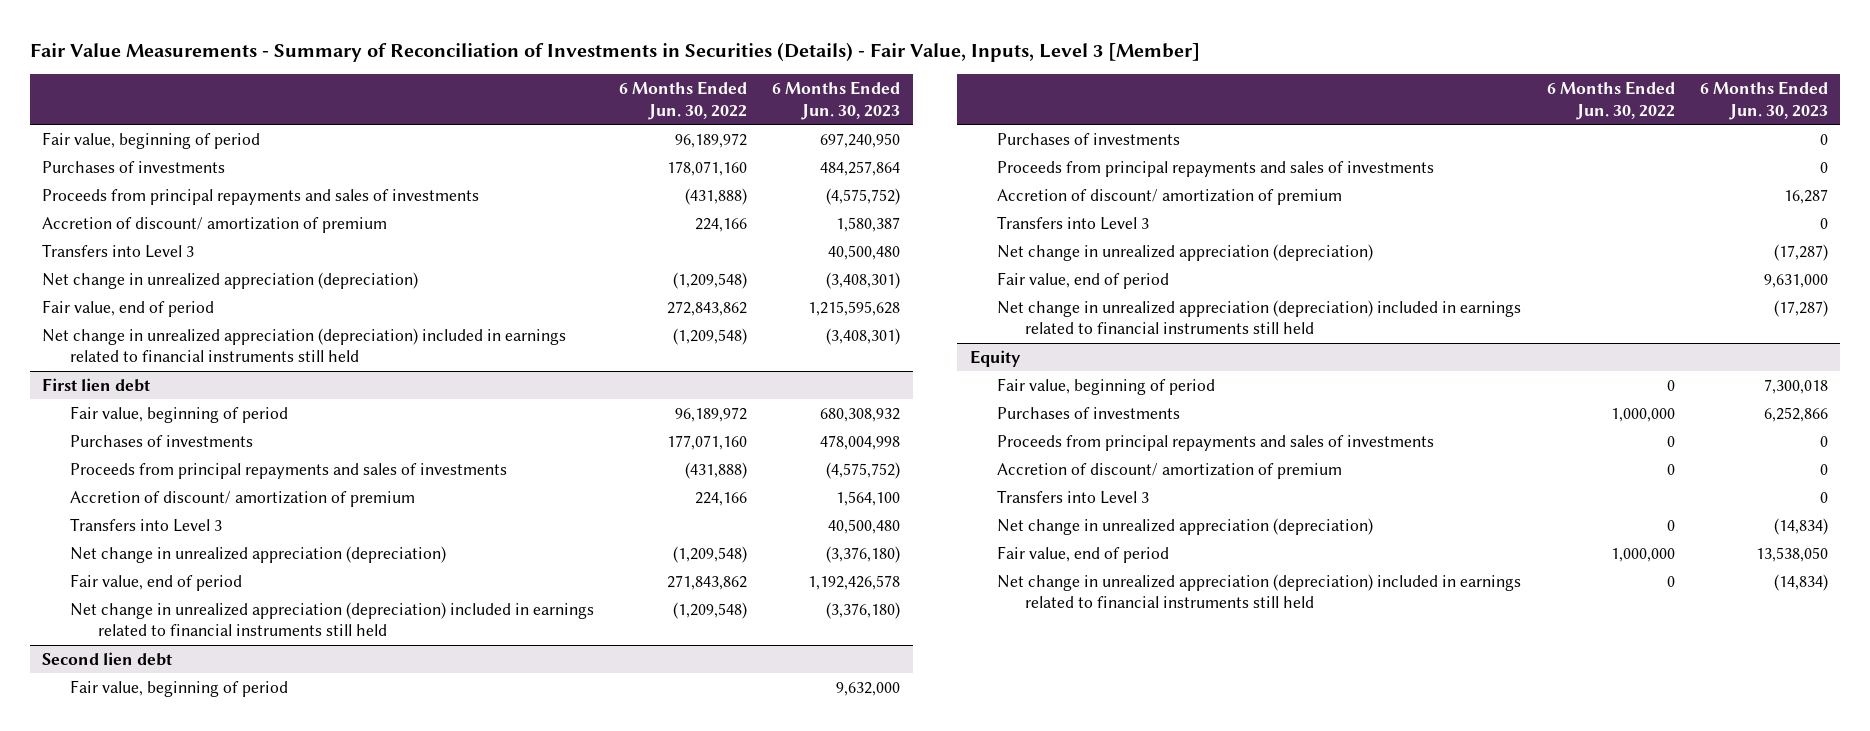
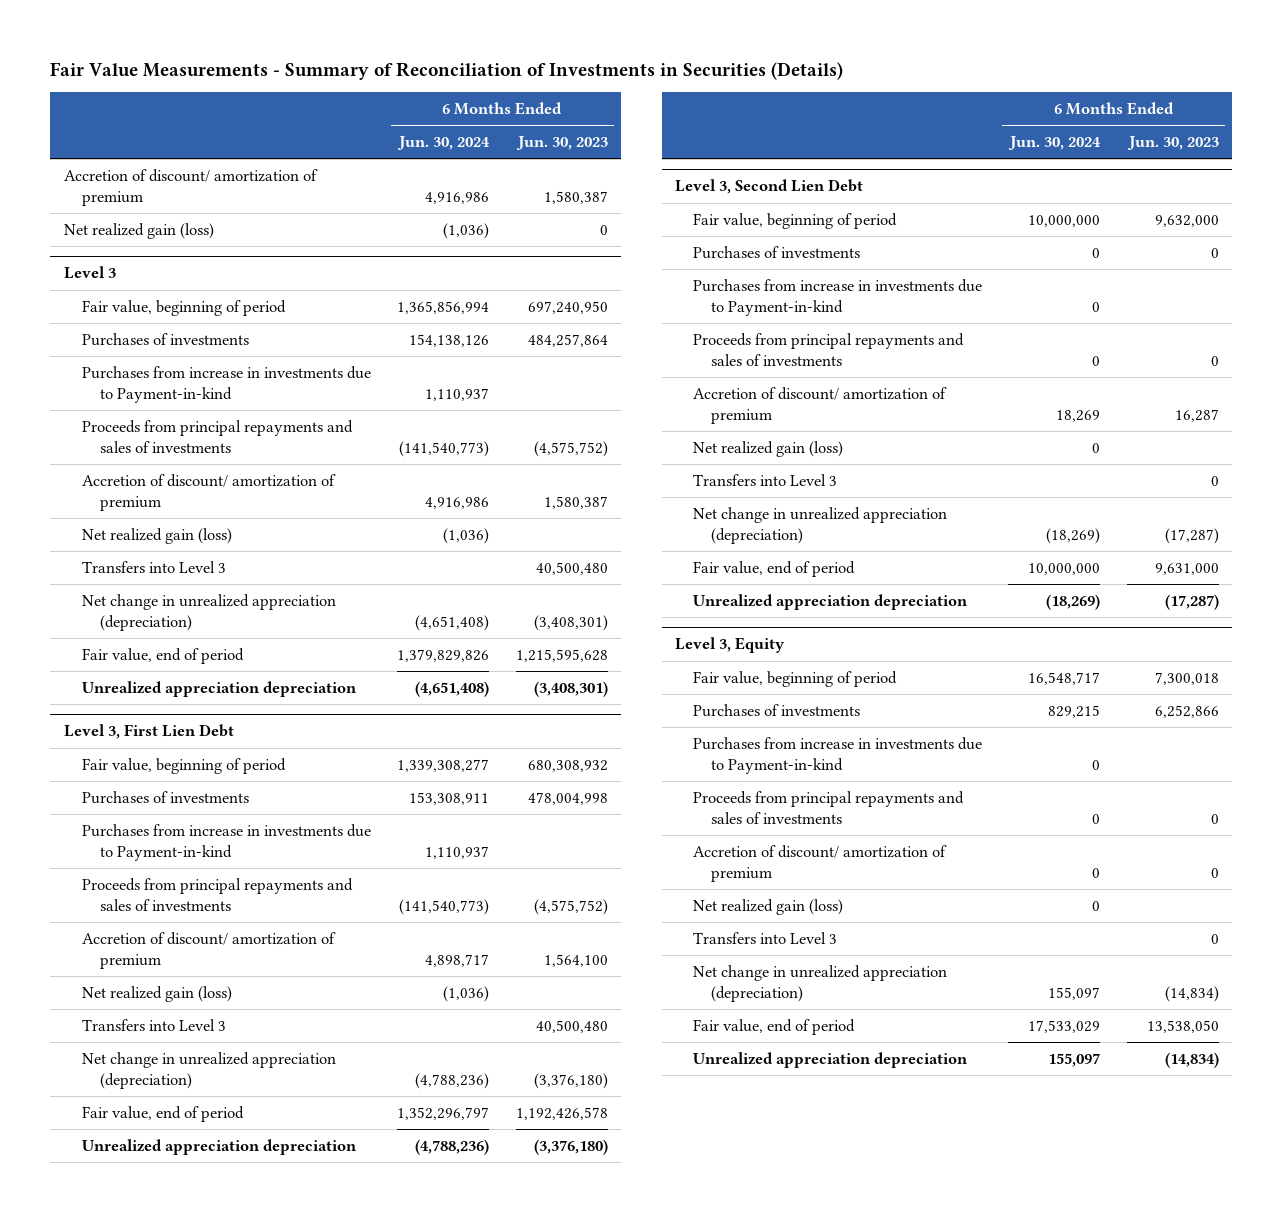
- Fair Value Measurements - Summary of Reconciliation of Investments in Securities (Details) - Fair Value, Inputs, Level 3 [Member]
+ Fair Value Measurements - Summary of Reconciliation of Investments in Securities (Details)
- | 6 Months Ended Jun. 30, 2022 | 6 Months Ended Jun. 30, 2023
+ | 6 Months Ended Jun. 30, 2024 | 6 Months Ended Jun. 30, 2023
+ Accretion of discount/ amortization of premium | 4,916,986 | 1,580,387
+ Net realized gain (loss) | (1,036) | 0
+ Level 3
+ Purchases from increase in investments due to Payment-in-kind | 1,110,937 |
+ Net realized gain (loss) | (1,036) |
- Net change in unrealized appreciation (depreciation) included in earnings related to financial instruments still held | (1,209,548) | (3,408,301)
- First lien debt
+ Unrealized appreciation depreciation | (4,651,408) | (3,408,301)
+ Level 3, First Lien Debt
+ Purchases from increase in investments due to Payment-in-kind | 1,110,937 |
+ Net realized gain (loss) | (1,036) |
- Net change in unrealized appreciation (depreciation) included in earnings related to financial instruments still held | (1,209,548) | (3,376,180)
- Second lien debt
+ Unrealized appreciation depreciation | (4,788,236) | (3,376,180)
+ Level 3, Second Lien Debt
+ Purchases from increase in investments due to Payment-in-kind | 0 |
+ Net realized gain (loss) | 0 |
- Net change in unrealized appreciation (depreciation) included in earnings related to financial instruments still held | | (17,287)
- Equity
+ Unrealized appreciation depreciation | (18,269) | (17,287)
+ Level 3, Equity
+ Purchases from increase in investments due to Payment-in-kind | 0 |
+ Net realized gain (loss) | 0 |
- Net change in unrealized appreciation (depreciation) included in earnings related to financial instruments still held | 0 | (14,834)
+ Unrealized appreciation depreciation | 155,097 | (14,834)

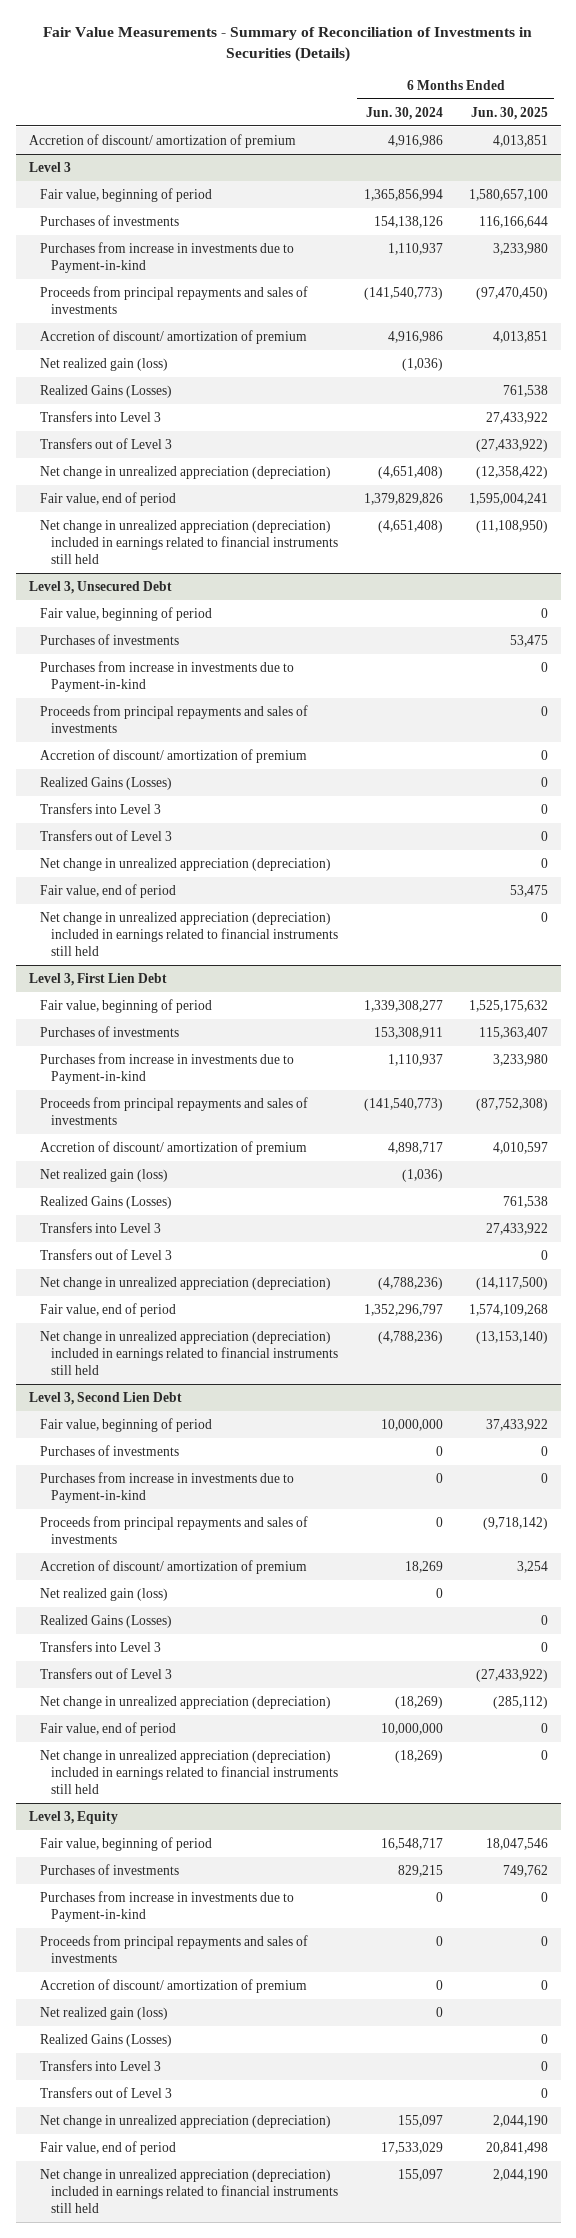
- | 6 Months Ended Jun. 30, 2024 | 6 Months Ended Jun. 30, 2023
+ | 6 Months Ended Jun. 30, 2024 | 6 Months Ended Jun. 30, 2025
- Net realized gain (loss) | (1,036) | 0
@ Level 3
+ Realized Gains (Losses) | | 761,538
+ Transfers out of Level 3 | | (27,433,922)
- Unrealized appreciation depreciation | (4,651,408) | (3,408,301)
+ Net change in unrealized appreciation (depreciation) included in earnings related to financial instruments still held | (4,651,408) | (11,108,950)
+ Level 3, Unsecured Debt
+ Fair value, beginning of period | | 0
+ Purchases of investments | | 53,475
+ Purchases from increase in investments due to Payment-in-kind | | 0
+ Proceeds from principal repayments and sales of investments | | 0
+ Accretion of discount/ amortization of premium | | 0
+ Realized Gains (Losses) | | 0
+ Transfers into Level 3 | | 0
+ Transfers out of Level 3 | | 0
+ Net change in unrealized appreciation (depreciation) | | 0
+ Fair value, end of period | | 53,475
+ Net change in unrealized appreciation (depreciation) included in earnings related to financial instruments still held | | 0
@ Level 3, First Lien Debt
+ Realized Gains (Losses) | | 761,538
+ Transfers out of Level 3 | | 0
- Unrealized appreciation depreciation | (4,788,236) | (3,376,180)
+ Net change in unrealized appreciation (depreciation) included in earnings related to financial instruments still held | (4,788,236) | (13,153,140)
@ Level 3, Second Lien Debt
+ Realized Gains (Losses) | | 0
+ Transfers out of Level 3 | | (27,433,922)
- Unrealized appreciation depreciation | (18,269) | (17,287)
+ Net change in unrealized appreciation (depreciation) included in earnings related to financial instruments still held | (18,269) | 0
@ Level 3, Equity
+ Realized Gains (Losses) | | 0
+ Transfers out of Level 3 | | 0
- Unrealized appreciation depreciation | 155,097 | (14,834)
+ Net change in unrealized appreciation (depreciation) included in earnings related to financial instruments still held | 155,097 | 2,044,190

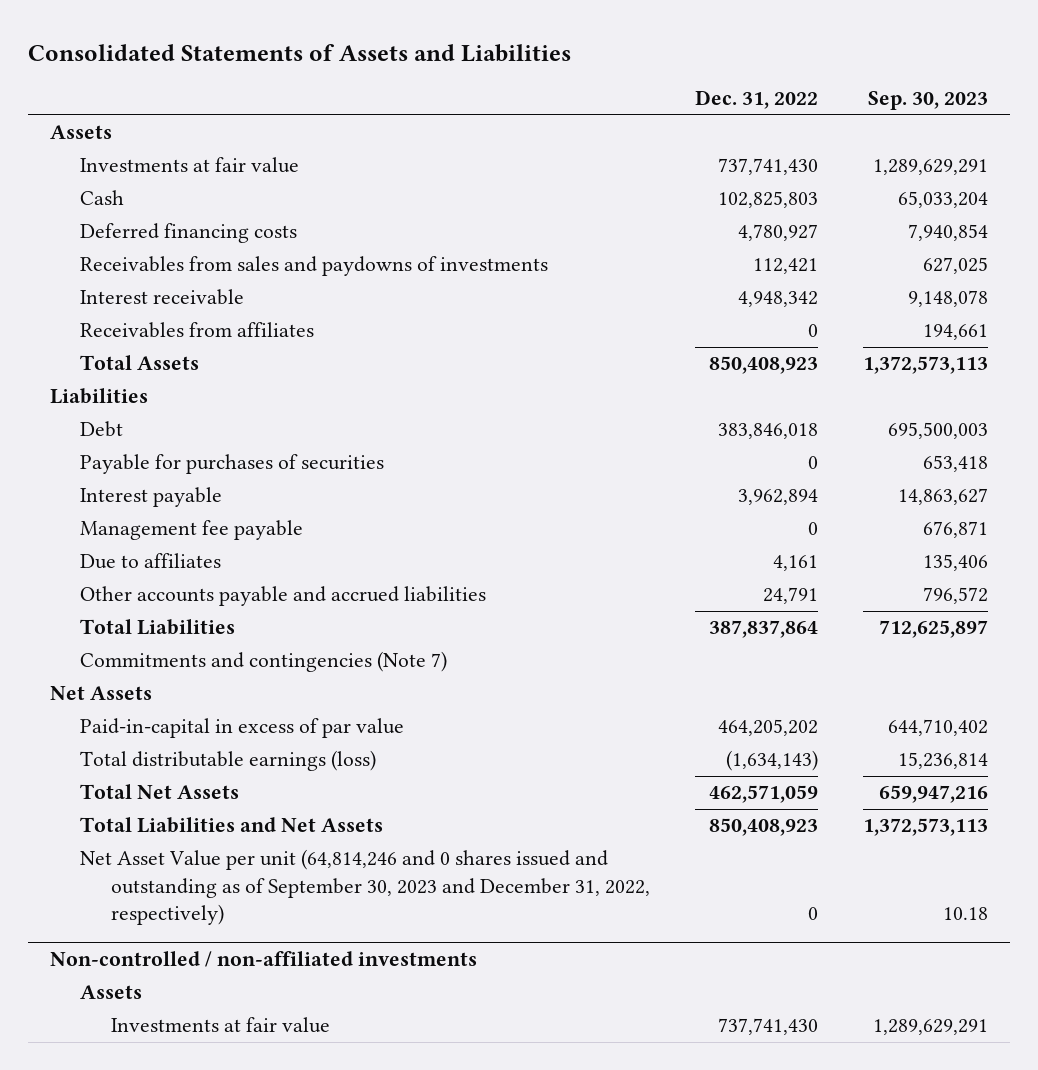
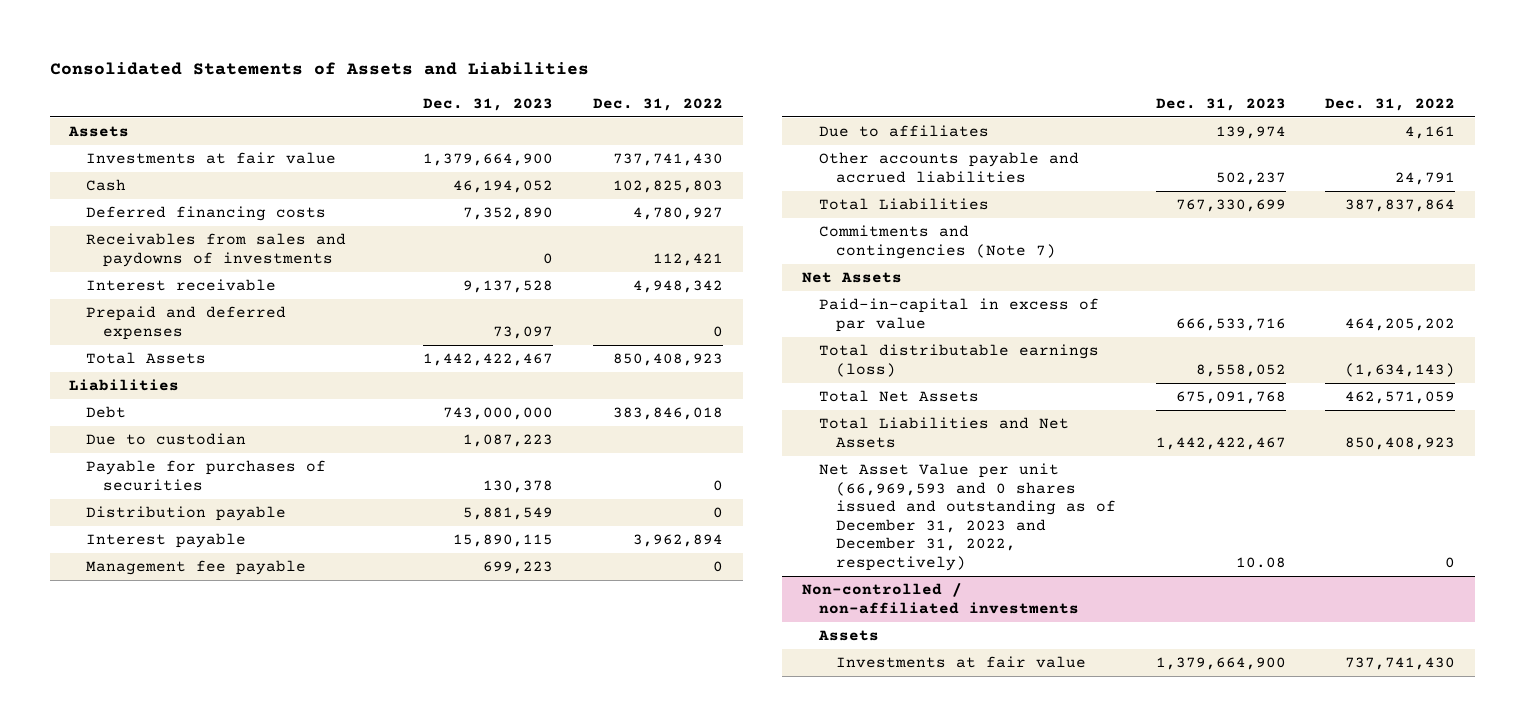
- | Dec. 31, 2022 | Sep. 30, 2023
+ | Dec. 31, 2023 | Dec. 31, 2022
- Receivables from affiliates | 0 | 194,661
+ Prepaid and deferred expenses | 73,097 | 0
+ Due to custodian | 1,087,223 |
+ Distribution payable | 5,881,549 | 0
- Net Asset Value per unit (64,814,246 and 0 shares issued and outstanding as of September 30, 2023 and December 31, 2022, respectively) | 0 | 10.18
+ Net Asset Value per unit (66,969,593 and 0 shares issued and outstanding as of December 31, 2023 and December 31, 2022, respectively) | 10.08 | 0

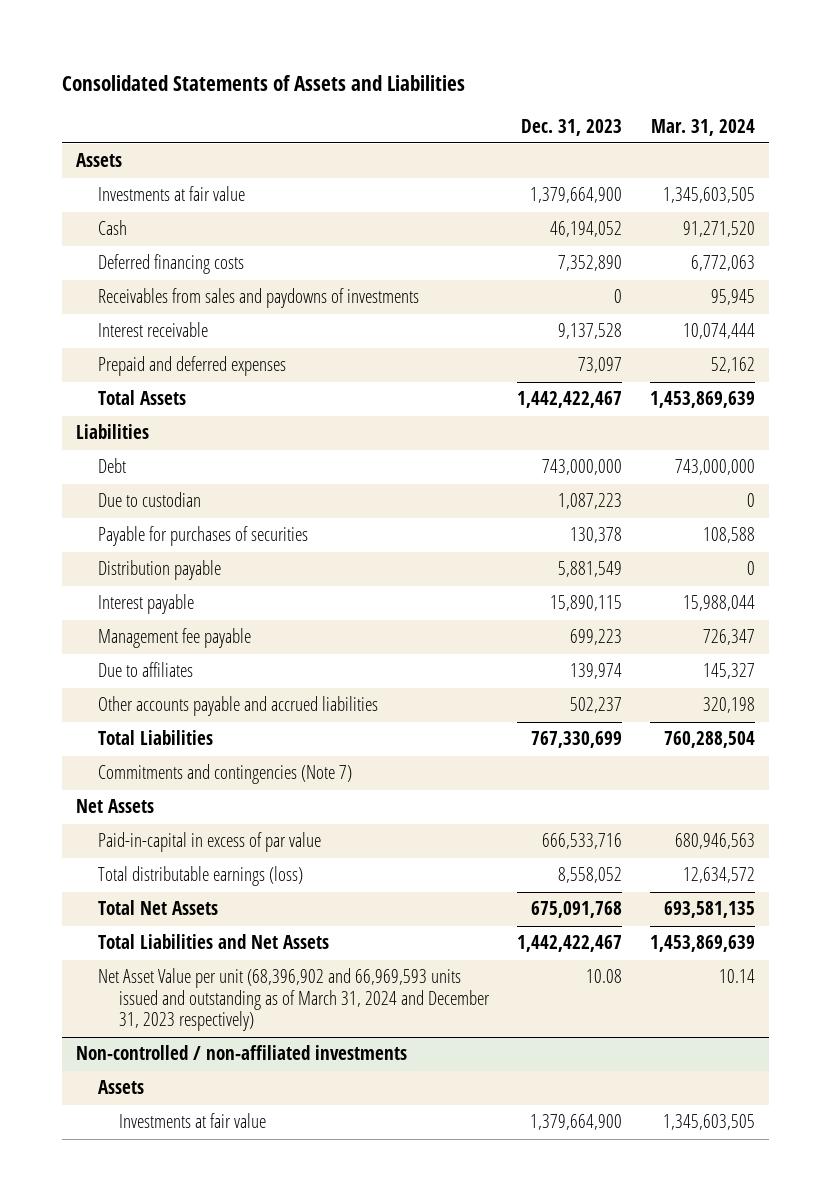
- | Dec. 31, 2023 | Dec. 31, 2022
+ | Dec. 31, 2023 | Mar. 31, 2024
- Net Asset Value per unit (66,969,593 and 0 shares issued and outstanding as of December 31, 2023 and December 31, 2022, respectively) | 10.08 | 0
+ Net Asset Value per unit (68,396,902 and 66,969,593 units issued and outstanding as of March 31, 2024 and December 31, 2023 respectively) | 10.08 | 10.14

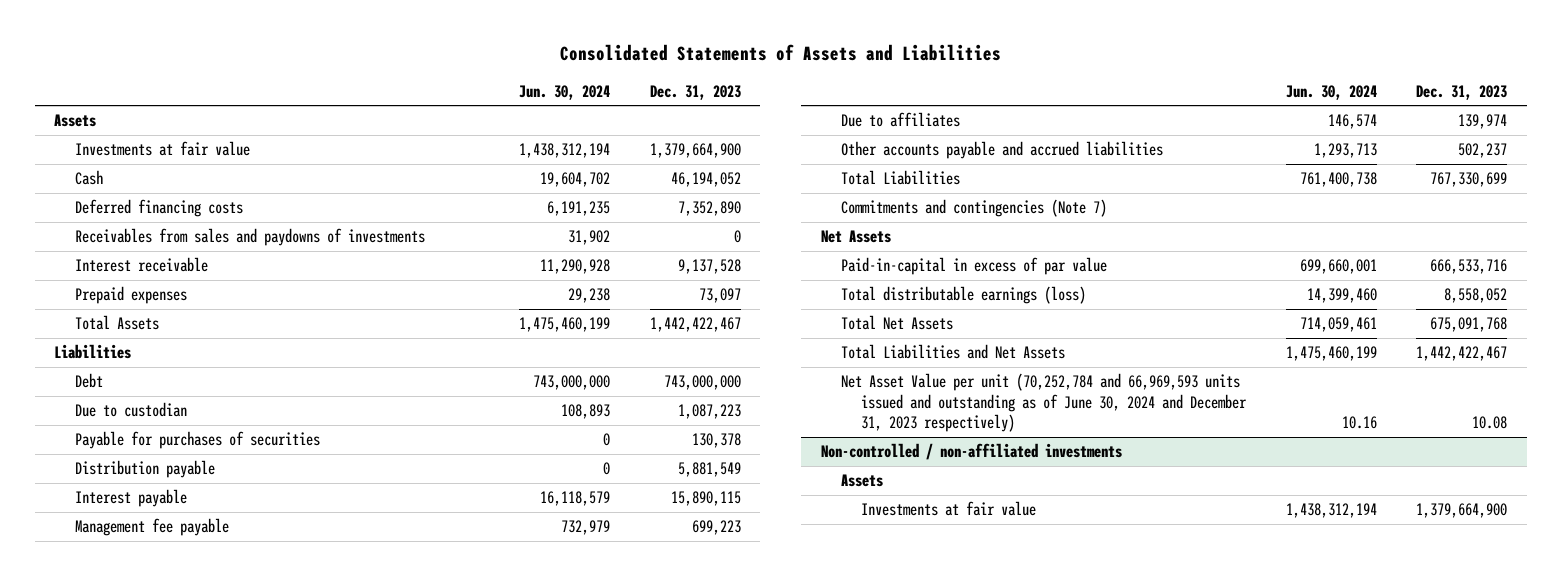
- | Dec. 31, 2023 | Mar. 31, 2024
+ | Jun. 30, 2024 | Dec. 31, 2023
- Prepaid and deferred expenses | 73,097 | 52,162
+ Prepaid expenses | 29,238 | 73,097
- Net Asset Value per unit (68,396,902 and 66,969,593 units issued and outstanding as of March 31, 2024 and December 31, 2023 respectively) | 10.08 | 10.14
+ Net Asset Value per unit (70,252,784 and 66,969,593 units issued and outstanding as of June 30, 2024 and December 31, 2023 respectively) | 10.16 | 10.08

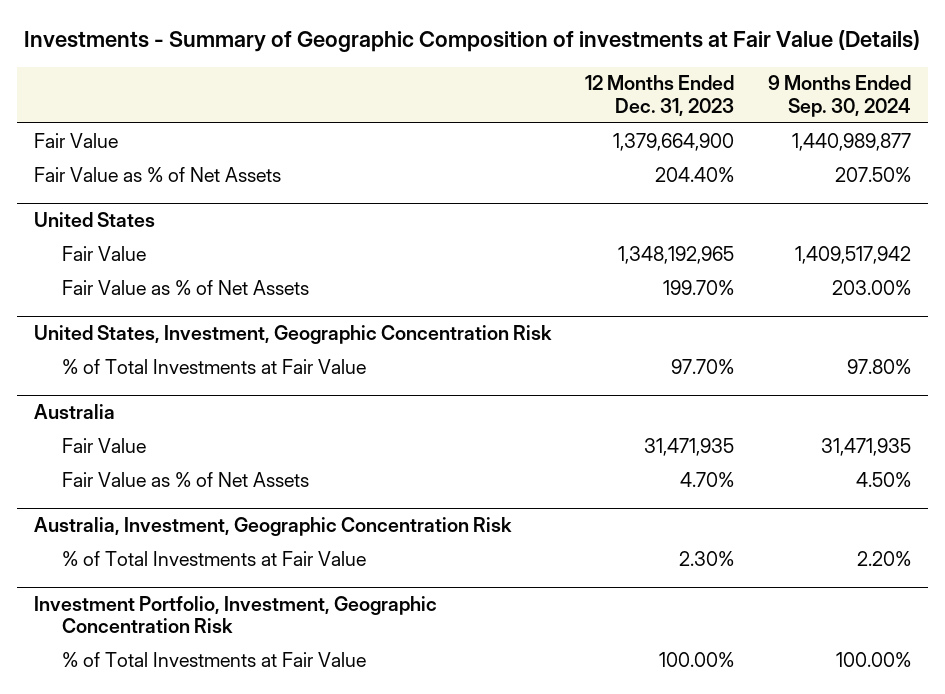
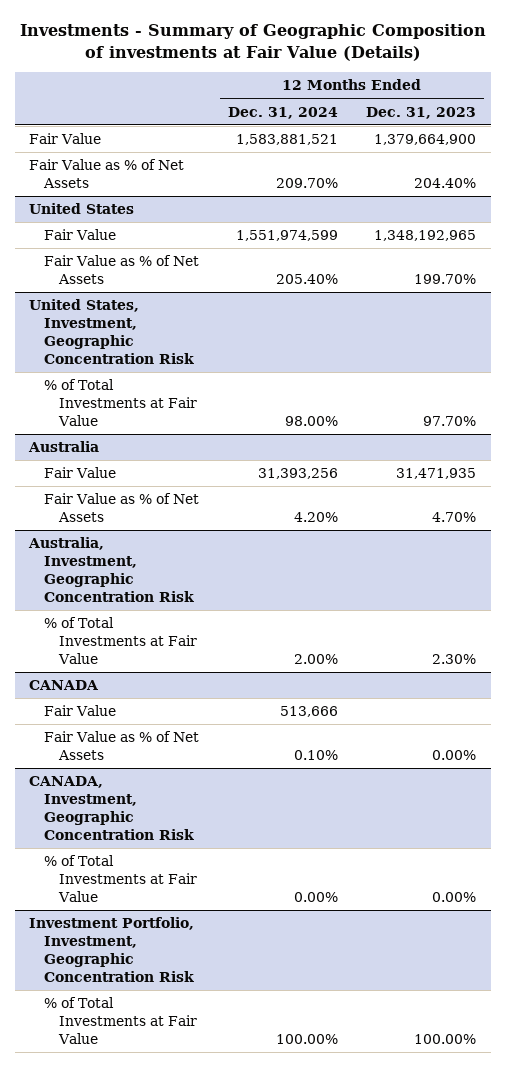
- | 12 Months Ended Dec. 31, 2023 | 9 Months Ended Sep. 30, 2024
+ | 12 Months Ended Dec. 31, 2024 | 12 Months Ended Dec. 31, 2023
+ CANADA
+ Fair Value | 513,666 |
+ Fair Value as % of Net Assets | 0.10% | 0.00%
+ CANADA, Investment, Geographic Concentration Risk
+ % of Total Investments at Fair Value | 0.00% | 0.00%

